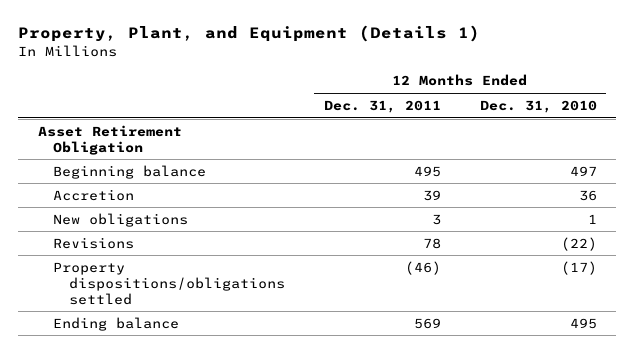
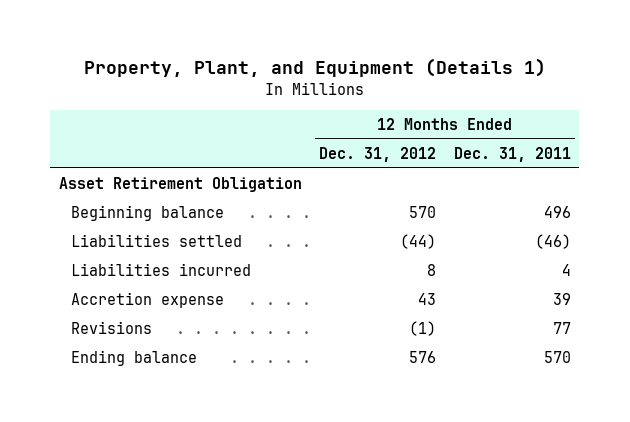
- | 12 Months Ended Dec. 31, 2011 | 12 Months Ended Dec. 31, 2010
+ | 12 Months Ended Dec. 31, 2012 | 12 Months Ended Dec. 31, 2011
- Beginning balance | 495 | 497
- Accretion | 39 | 36
- New obligations | 3 | 1
- Revisions | 78 | (22)
- Property dispositions/obligations settled | (46) | (17)
- Ending balance | 569 | 495
+ Beginning balance | 570 | 496
+ Liabilities settled | (44) | (46)
+ Liabilities incurred | 8 | 4
+ Accretion expense | 43 | 39
+ Revisions | (1) | 77
+ Ending balance | 576 | 570

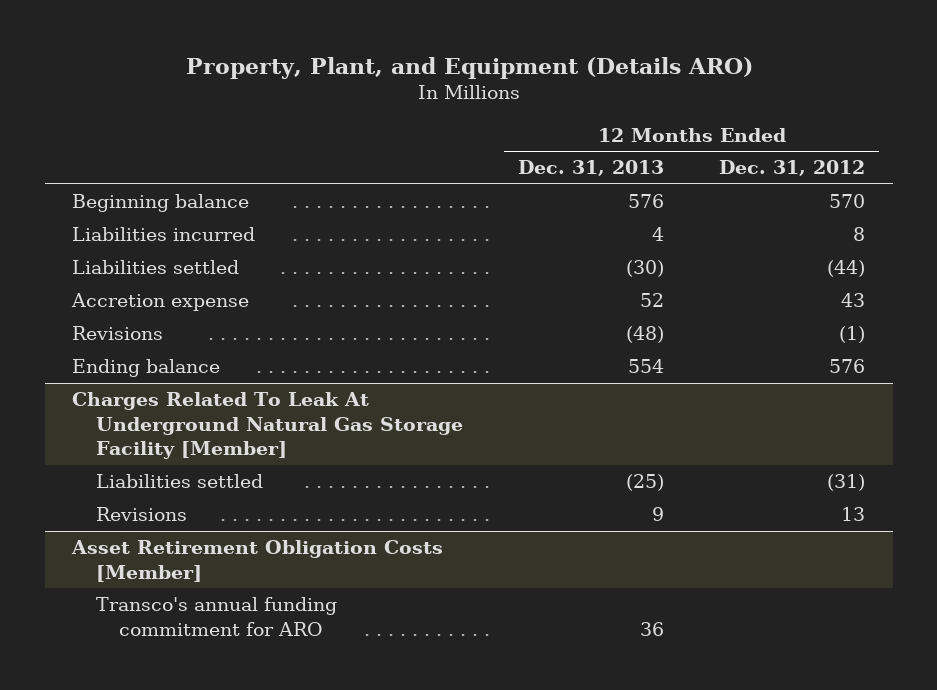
- Property, Plant, and Equipment (Details 1)
+ Property, Plant, and Equipment (Details ARO)
- | 12 Months Ended Dec. 31, 2012 | 12 Months Ended Dec. 31, 2011
+ | 12 Months Ended Dec. 31, 2013 | 12 Months Ended Dec. 31, 2012
- Asset Retirement Obligation
moved down: Liabilities settled | (30) | (44)
+ Charges Related To Leak At Underground Natural Gas Storage Facility [Member]
+ Liabilities settled | (25) | (31)
+ Revisions | 9 | 13
+ Asset Retirement Obligation Costs [Member]
+ Transco's annual funding commitment for ARO | 36 |

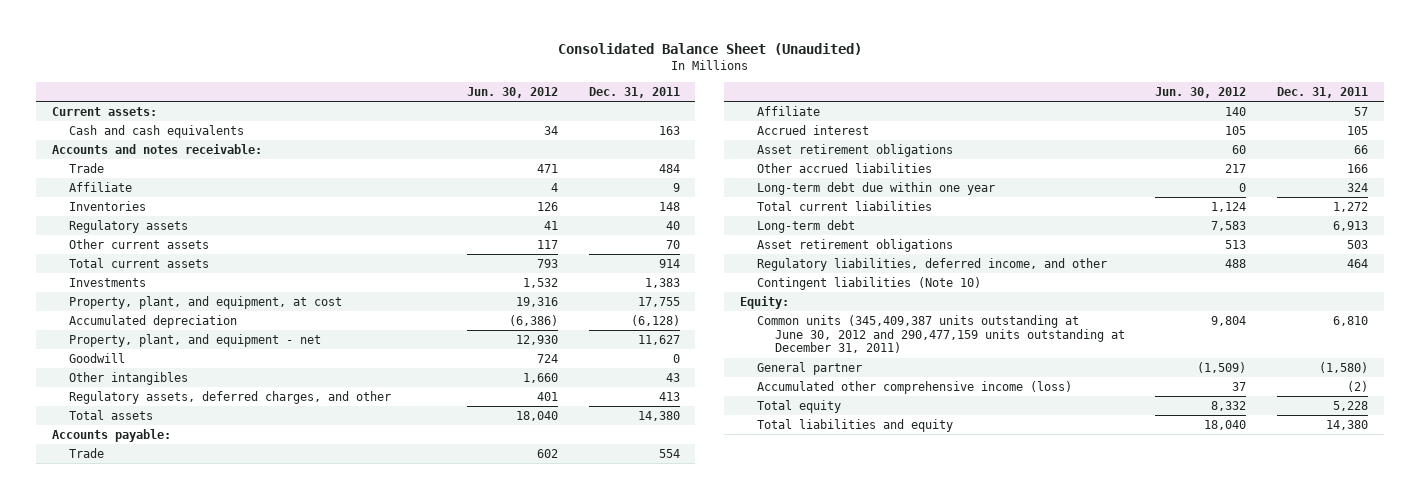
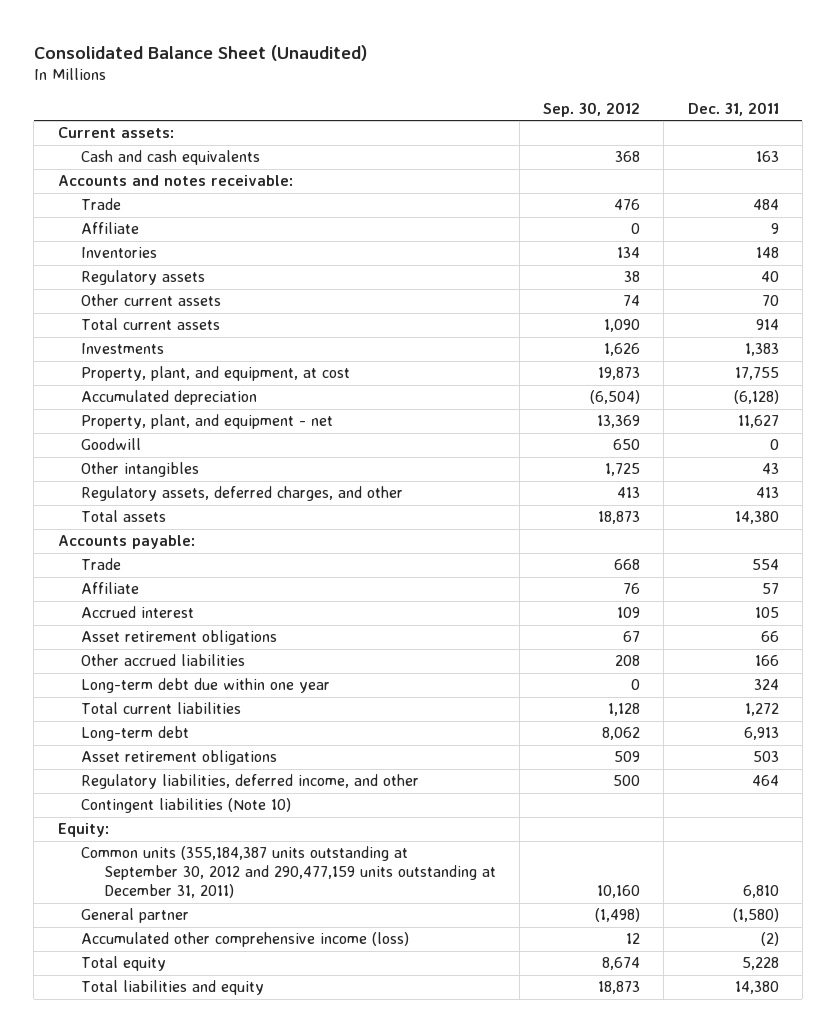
- | Jun. 30, 2012 | Dec. 31, 2011
+ | Sep. 30, 2012 | Dec. 31, 2011
- Common units (345,409,387 units outstanding at June 30, 2012 and 290,477,159 units outstanding at December 31, 2011) | 9,804 | 6,810
+ Common units (355,184,387 units outstanding at September 30, 2012 and 290,477,159 units outstanding at December 31, 2011) | 10,160 | 6,810

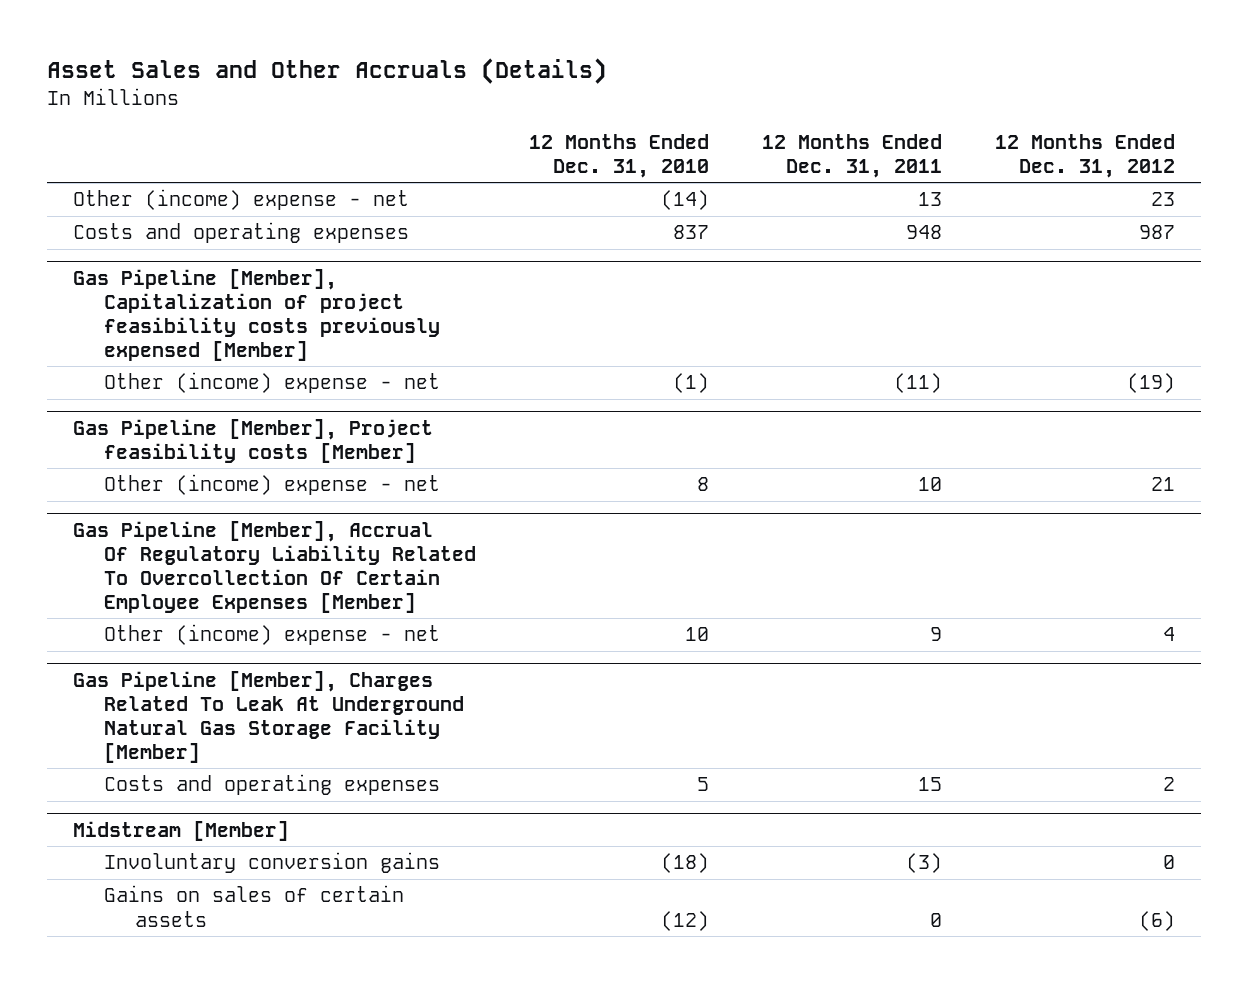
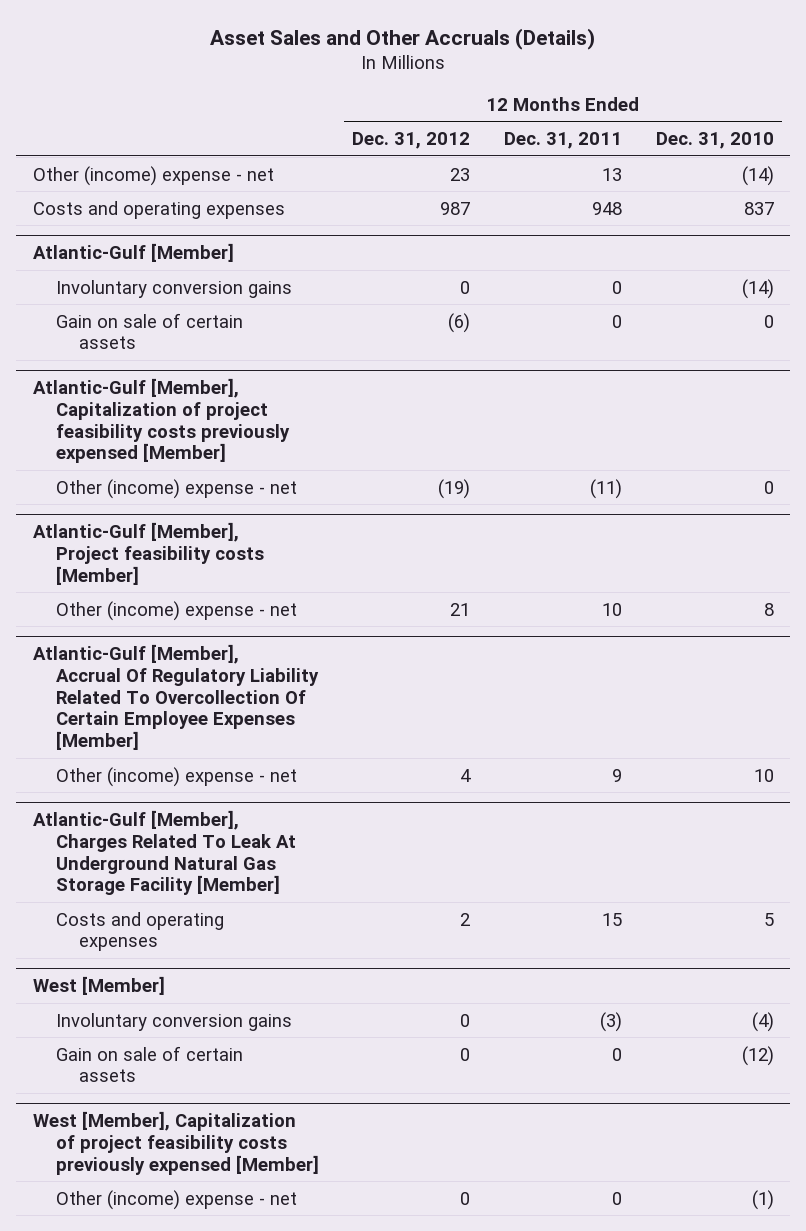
- | 12 Months Ended Dec. 31, 2010 | 12 Months Ended Dec. 31, 2011 | 12 Months Ended Dec. 31, 2012
+ | 12 Months Ended Dec. 31, 2012 | 12 Months Ended Dec. 31, 2011 | 12 Months Ended Dec. 31, 2010
- Gas Pipeline [Member], Capitalization of project feasibility costs previously expensed [Member]
- Other (income) expense - net | (1) | (11) | (19)
- Gas Pipeline [Member], Project feasibility costs [Member]
+ Atlantic-Gulf [Member]
+ Involuntary conversion gains | 0 | 0 | (14)
+ Gain on sale of certain assets | (6) | 0 | 0
+ Atlantic-Gulf [Member], Capitalization of project feasibility costs previously expensed [Member]
+ Other (income) expense - net | (19) | (11) | 0
+ Atlantic-Gulf [Member], Project feasibility costs [Member]
- Gas Pipeline [Member], Accrual Of Regulatory Liability Related To Overcollection Of Certain Employee Expenses [Member]
+ Atlantic-Gulf [Member], Accrual Of Regulatory Liability Related To Overcollection Of Certain Employee Expenses [Member]
- Gas Pipeline [Member], Charges Related To Leak At Underground Natural Gas Storage Facility [Member]
+ Atlantic-Gulf [Member], Charges Related To Leak At Underground Natural Gas Storage Facility [Member]
- Midstream [Member]
- Involuntary conversion gains | (18) | (3) | 0
- Gains on sales of certain assets | (12) | 0 | (6)
+ West [Member]
+ Involuntary conversion gains | 0 | (3) | (4)
+ Gain on sale of certain assets | 0 | 0 | (12)
+ West [Member], Capitalization of project feasibility costs previously expensed [Member]
+ Other (income) expense - net | 0 | 0 | (1)

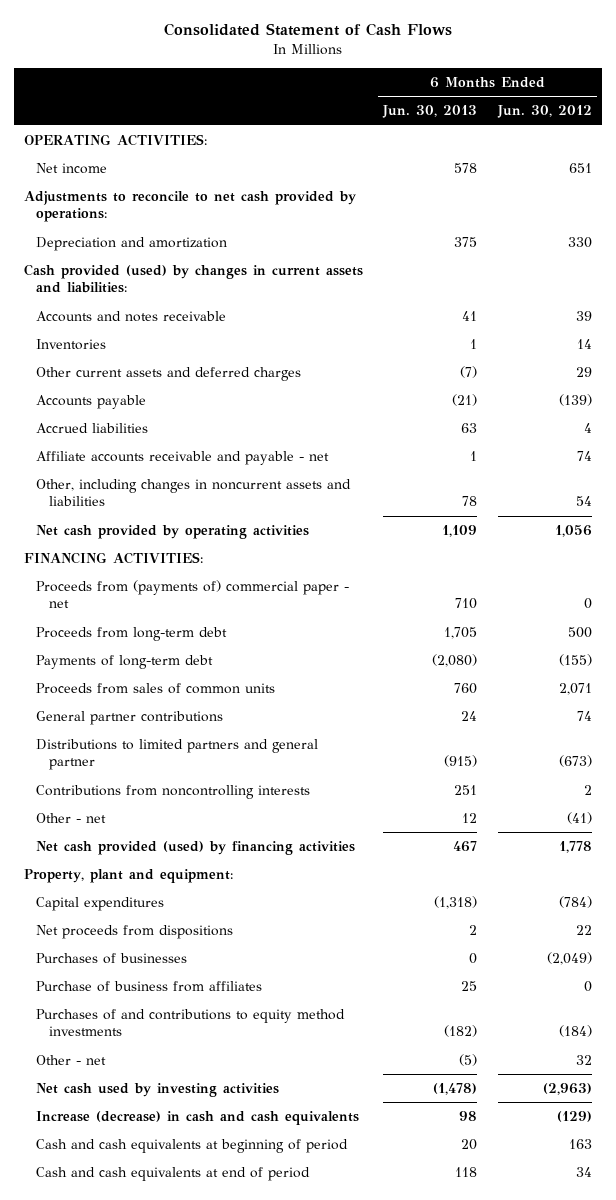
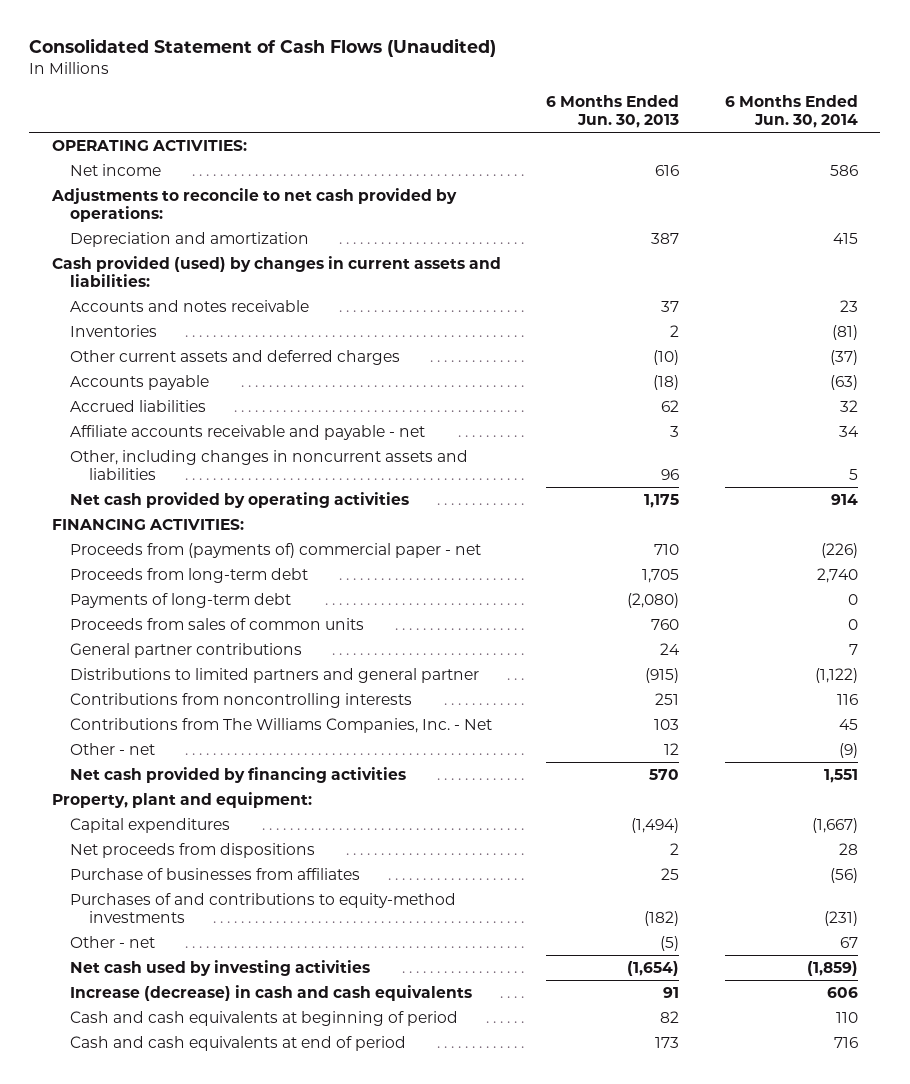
- Consolidated Statement of Cash Flows
+ Consolidated Statement of Cash Flows (Unaudited)
- | 6 Months Ended Jun. 30, 2013 | 6 Months Ended Jun. 30, 2012
+ | 6 Months Ended Jun. 30, 2013 | 6 Months Ended Jun. 30, 2014
- Net income | 578 | 651
+ Net income | 616 | 586
- Depreciation and amortization | 375 | 330
+ Depreciation and amortization | 387 | 415
- Accounts and notes receivable | 41 | 39
- Inventories | 1 | 14
- Other current assets and deferred charges | (7) | 29
- Accounts payable | (21) | (139)
- Accrued liabilities | 63 | 4
- Affiliate accounts receivable and payable - net | 1 | 74
- Other, including changes in noncurrent assets and liabilities | 78 | 54
- Net cash provided by operating activities | 1,109 | 1,056
+ Accounts and notes receivable | 37 | 23
+ Inventories | 2 | (81)
+ Other current assets and deferred charges | (10) | (37)
+ Accounts payable | (18) | (63)
+ Accrued liabilities | 62 | 32
+ Affiliate accounts receivable and payable - net | 3 | 34
+ Other, including changes in noncurrent assets and liabilities | 96 | 5
+ Net cash provided by operating activities | 1,175 | 914
+ Contributions from The Williams Companies, Inc. - Net | 103 | 45
- Net cash provided (used) by financing activities | 467 | 1,778
+ Net cash provided by financing activities | 570 | 1,551
- Capital expenditures | (1,318) | (784)
+ Capital expenditures | (1,494) | (1,667)
- Purchases of businesses | 0 | (2,049)
- Purchase of business from affiliates | 25 | 0
- Purchases of and contributions to equity method investments | (182) | (184)
+ Purchase of businesses from affiliates | 25 | (56)
+ Purchases of and contributions to equity-method investments | (182) | (231)
- Net cash used by investing activities | (1,478) | (2,963)
- Increase (decrease) in cash and cash equivalents | 98 | (129)
- Cash and cash equivalents at beginning of period | 20 | 163
- Cash and cash equivalents at end of period | 118 | 34
+ Net cash used by investing activities | (1,654) | (1,859)
+ Increase (decrease) in cash and cash equivalents | 91 | 606
+ Cash and cash equivalents at beginning of period | 82 | 110
+ Cash and cash equivalents at end of period | 173 | 716

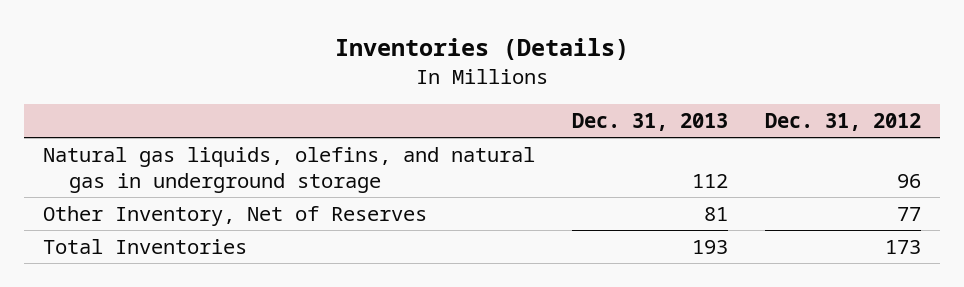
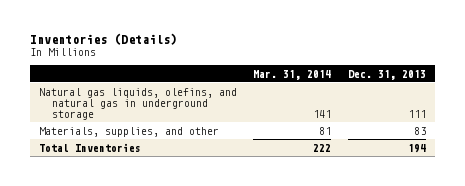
- | Dec. 31, 2013 | Dec. 31, 2012
+ | Mar. 31, 2014 | Dec. 31, 2013
- Natural gas liquids, olefins, and natural gas in underground storage | 112 | 96
- Other Inventory, Net of Reserves | 81 | 77
- Total Inventories | 193 | 173
+ Natural gas liquids, olefins, and natural gas in underground storage | 141 | 111
+ Materials, supplies, and other | 81 | 83
+ Total Inventories | 222 | 194

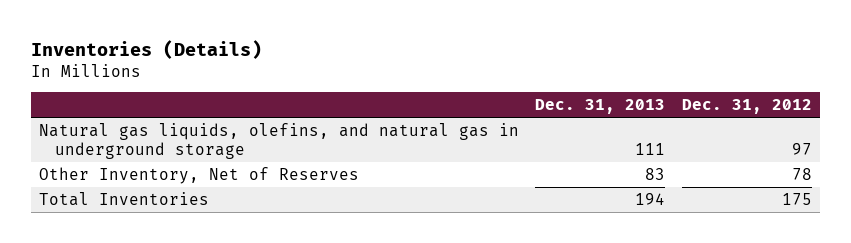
- | Mar. 31, 2014 | Dec. 31, 2013
+ | Dec. 31, 2013 | Dec. 31, 2012
- Materials, supplies, and other | 81 | 83
+ Other Inventory, Net of Reserves | 83 | 78

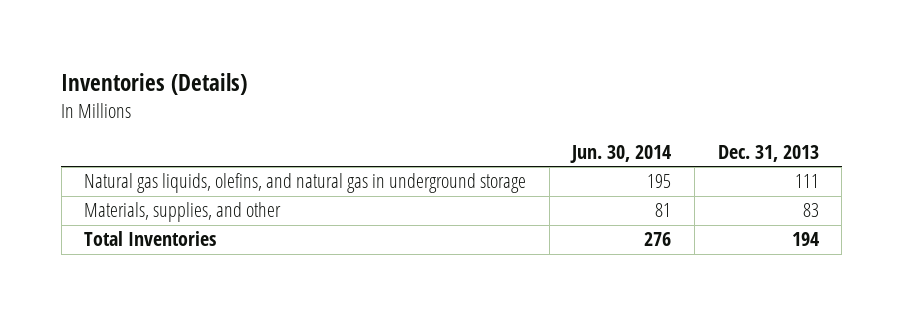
- | Dec. 31, 2013 | Dec. 31, 2012
+ | Jun. 30, 2014 | Dec. 31, 2013
- Other Inventory, Net of Reserves | 83 | 78
+ Materials, supplies, and other | 81 | 83

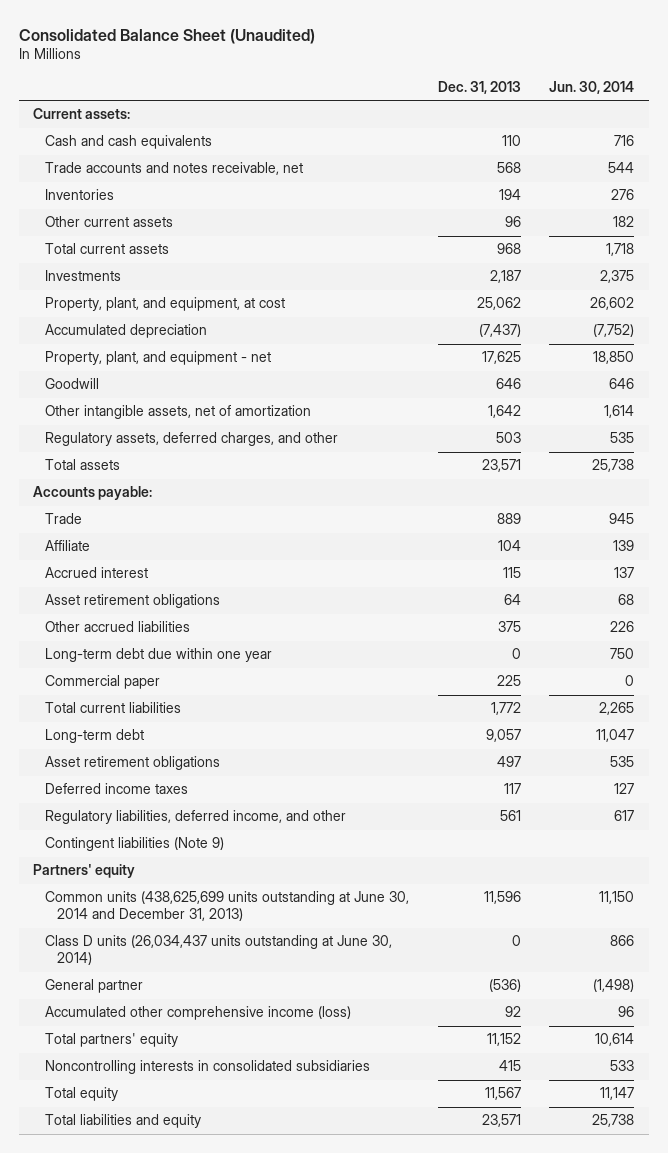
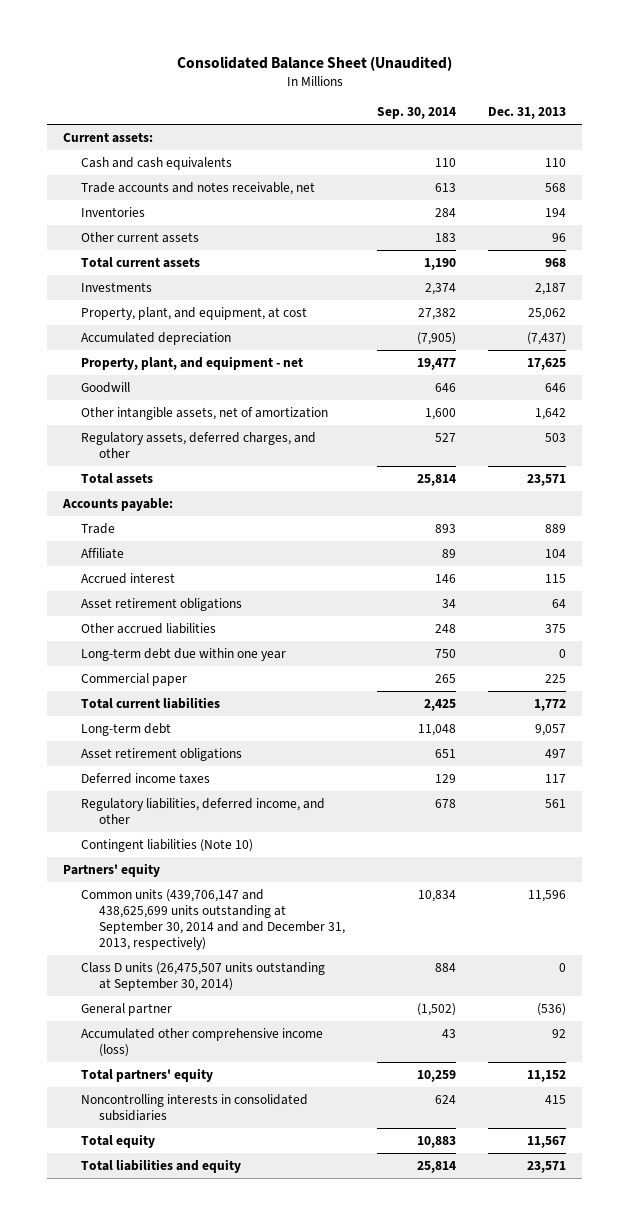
- | Dec. 31, 2013 | Jun. 30, 2014
+ | Sep. 30, 2014 | Dec. 31, 2013
- Contingent liabilities (Note 9)
+ Contingent liabilities (Note 10)
- Common units (438,625,699 units outstanding at June 30, 2014 and December 31, 2013) | 11,596 | 11,150
- Class D units (26,034,437 units outstanding at June 30, 2014) | 0 | 866
+ Common units (439,706,147 and 438,625,699 units outstanding at September 30, 2014 and and December 31, 2013, respectively) | 10,834 | 11,596
+ Class D units (26,475,507 units outstanding at September 30, 2014) | 884 | 0

